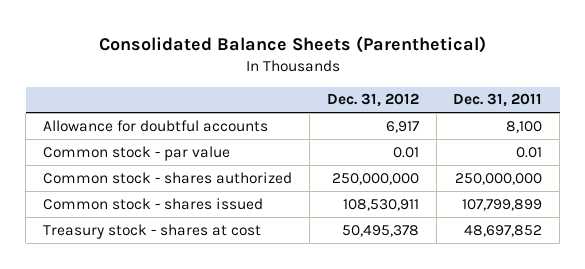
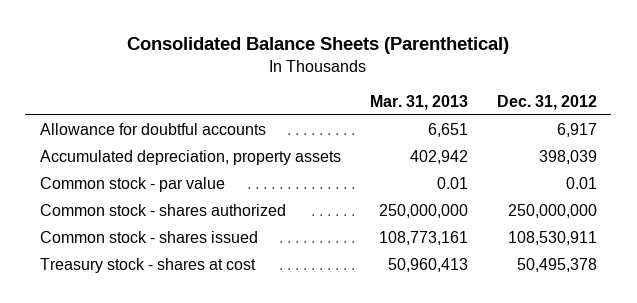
- | Dec. 31, 2012 | Dec. 31, 2011
+ | Mar. 31, 2013 | Dec. 31, 2012
+ Accumulated depreciation, property assets | 402,942 | 398,039

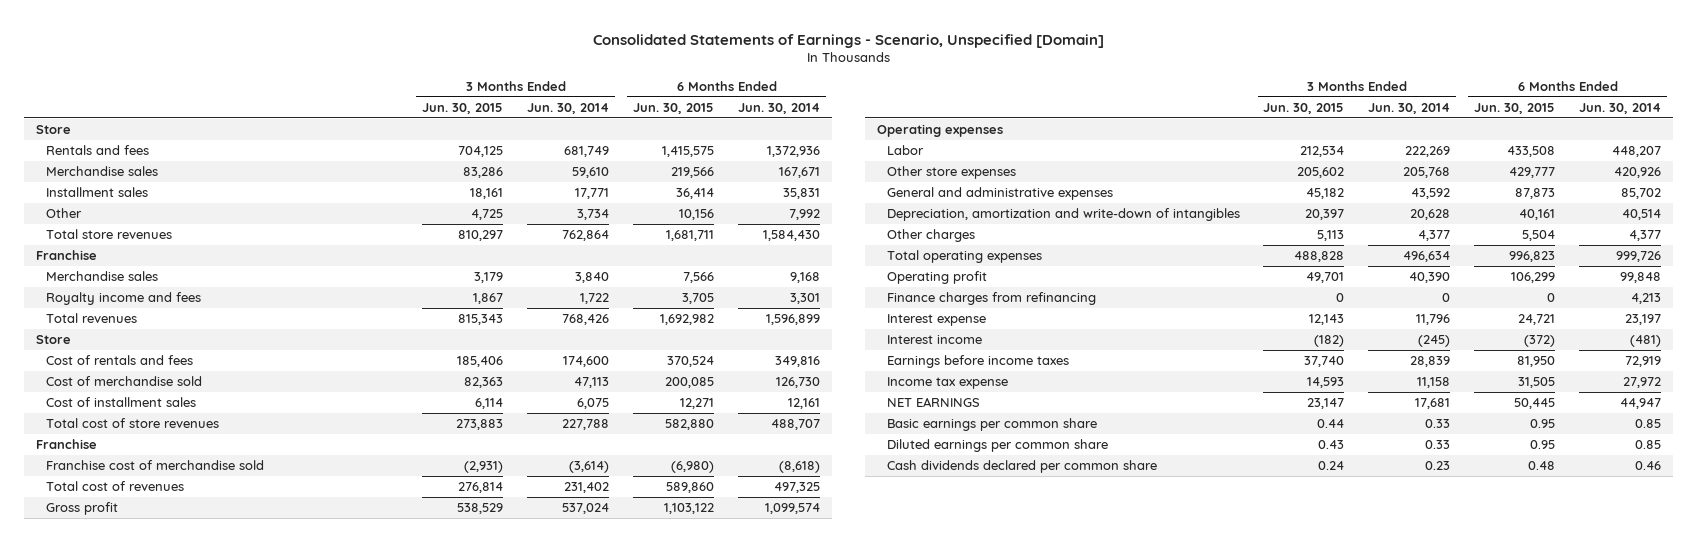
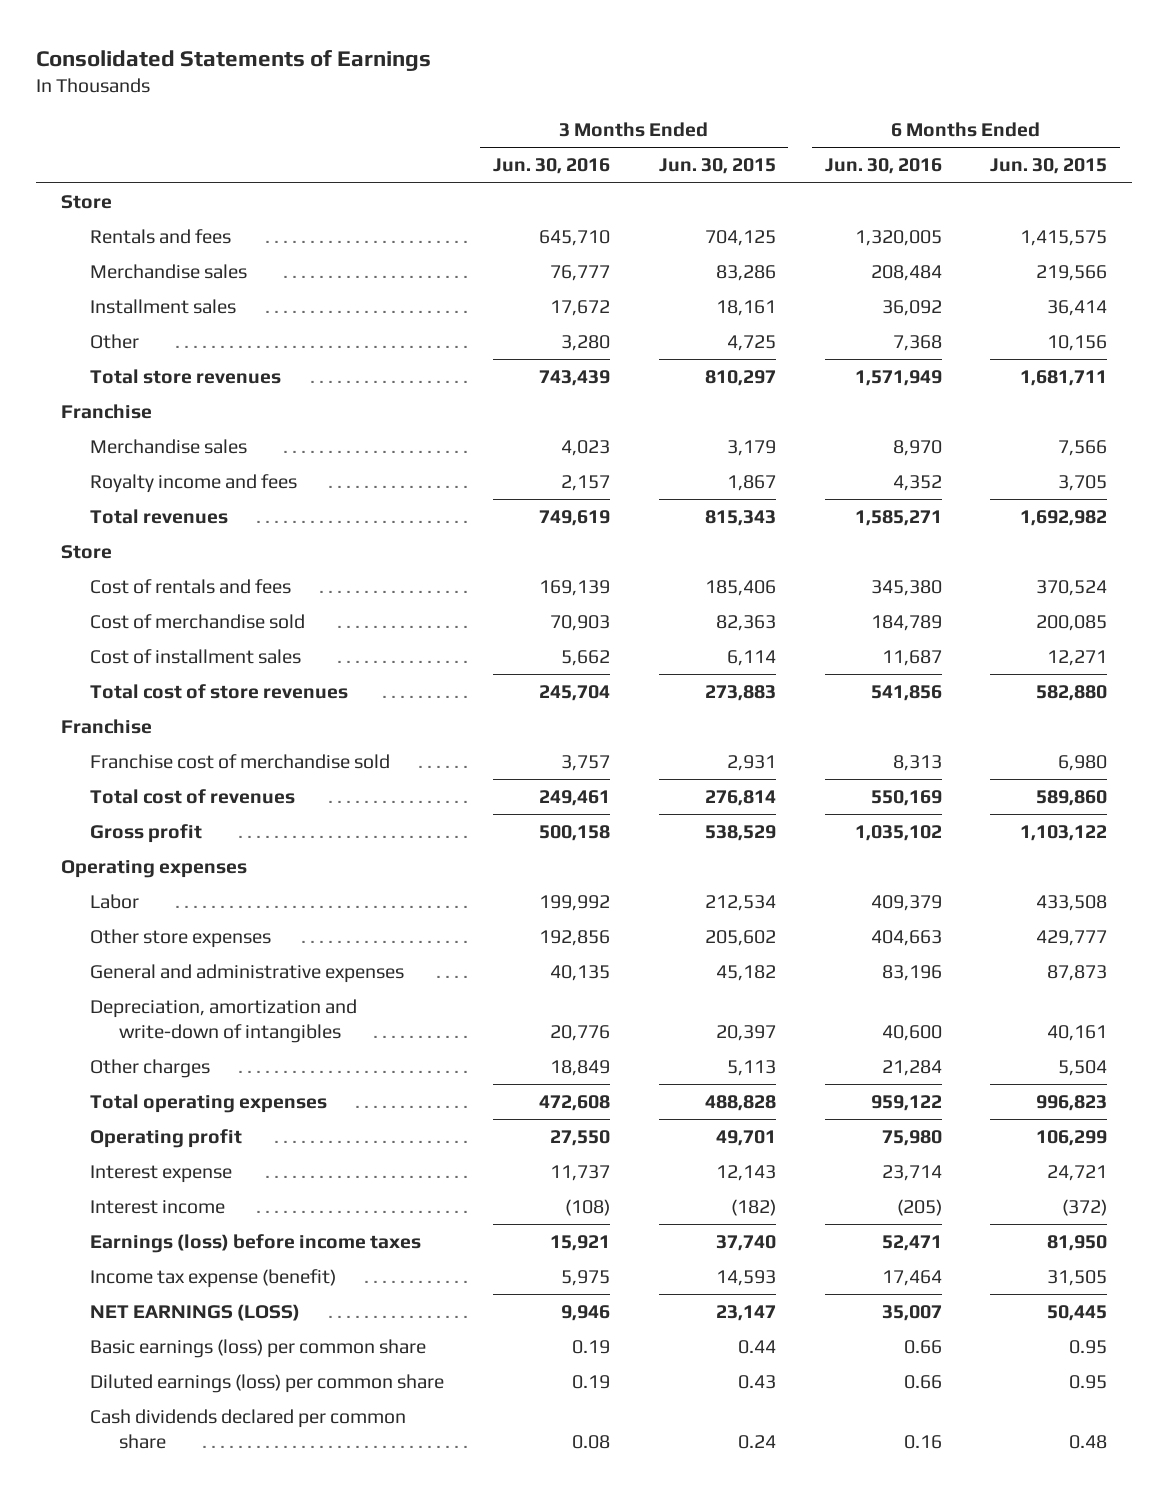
- Consolidated Statements of Earnings - Scenario, Unspecified [Domain]
+ Consolidated Statements of Earnings
- | 3 Months Ended Jun. 30, 2015 | 3 Months Ended Jun. 30, 2014 | 6 Months Ended Jun. 30, 2015 | 6 Months Ended Jun. 30, 2014
+ | 3 Months Ended Jun. 30, 2016 | 3 Months Ended Jun. 30, 2015 | 6 Months Ended Jun. 30, 2016 | 6 Months Ended Jun. 30, 2015
- Franchise cost of merchandise sold | (2,931) | (3,614) | (6,980) | (8,618)
+ Franchise cost of merchandise sold | 3,757 | 2,931 | 8,313 | 6,980
- Finance charges from refinancing | 0 | 0 | 0 | 4,213
- Earnings before income taxes | 37,740 | 28,839 | 81,950 | 72,919
- Income tax expense | 14,593 | 11,158 | 31,505 | 27,972
- NET EARNINGS | 23,147 | 17,681 | 50,445 | 44,947
- Basic earnings per common share | 0.44 | 0.33 | 0.95 | 0.85
- Diluted earnings per common share | 0.43 | 0.33 | 0.95 | 0.85
+ Earnings (loss) before income taxes | 15,921 | 37,740 | 52,471 | 81,950
+ Income tax expense (benefit) | 5,975 | 14,593 | 17,464 | 31,505
+ NET EARNINGS (LOSS) | 9,946 | 23,147 | 35,007 | 50,445
+ Basic earnings (loss) per common share | 0.19 | 0.44 | 0.66 | 0.95
+ Diluted earnings (loss) per common share | 0.19 | 0.43 | 0.66 | 0.95

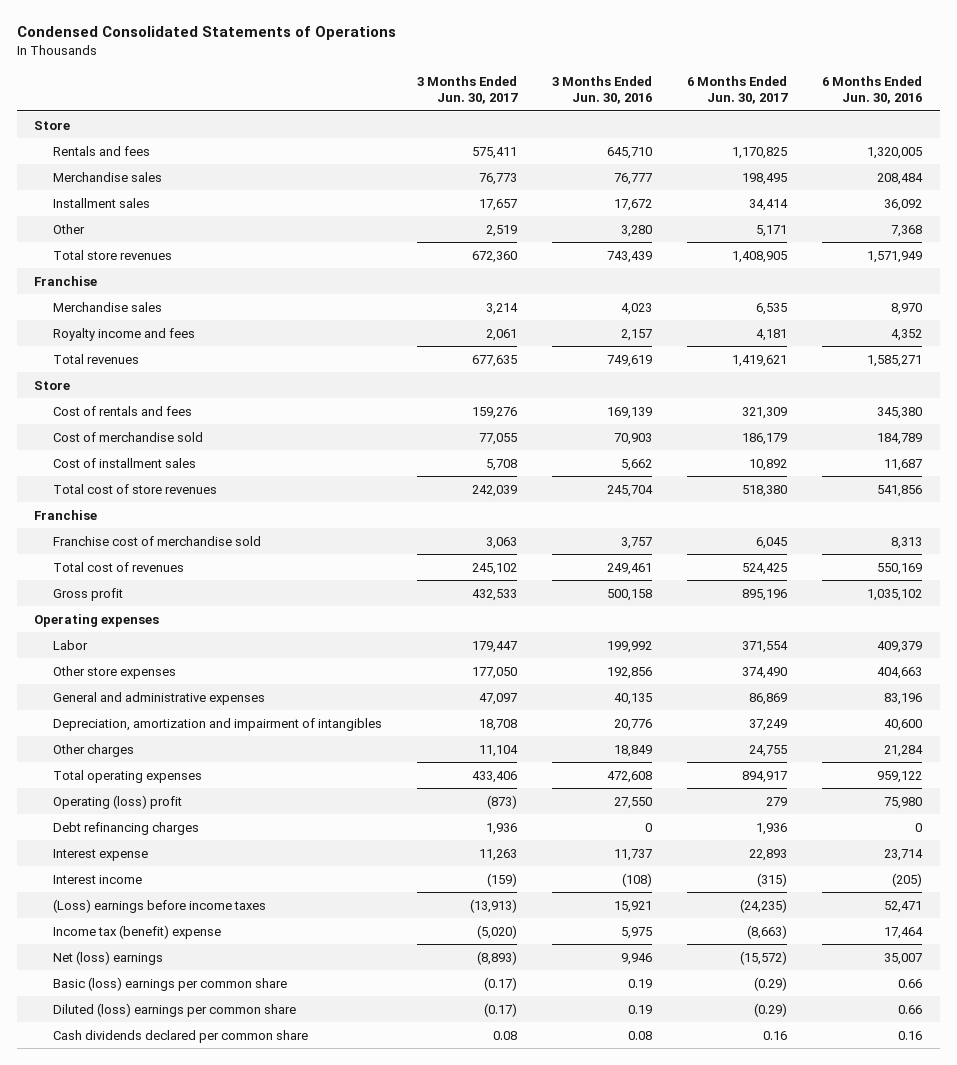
- Consolidated Statements of Earnings
+ Condensed Consolidated Statements of Operations
- | 3 Months Ended Jun. 30, 2016 | 3 Months Ended Jun. 30, 2015 | 6 Months Ended Jun. 30, 2016 | 6 Months Ended Jun. 30, 2015
+ | 3 Months Ended Jun. 30, 2017 | 3 Months Ended Jun. 30, 2016 | 6 Months Ended Jun. 30, 2017 | 6 Months Ended Jun. 30, 2016
- Depreciation, amortization and write-down of intangibles | 20,776 | 20,397 | 40,600 | 40,161
+ Depreciation, amortization and impairment of intangibles | 18,708 | 20,776 | 37,249 | 40,600
- Operating profit | 27,550 | 49,701 | 75,980 | 106,299
+ Operating (loss) profit | (873) | 27,550 | 279 | 75,980
+ Debt refinancing charges | 1,936 | 0 | 1,936 | 0
- Earnings (loss) before income taxes | 15,921 | 37,740 | 52,471 | 81,950
- Income tax expense (benefit) | 5,975 | 14,593 | 17,464 | 31,505
- NET EARNINGS (LOSS) | 9,946 | 23,147 | 35,007 | 50,445
- Basic earnings (loss) per common share | 0.19 | 0.44 | 0.66 | 0.95
- Diluted earnings (loss) per common share | 0.19 | 0.43 | 0.66 | 0.95
+ (Loss) earnings before income taxes | (13,913) | 15,921 | (24,235) | 52,471
+ Income tax (benefit) expense | (5,020) | 5,975 | (8,663) | 17,464
+ Net (loss) earnings | (8,893) | 9,946 | (15,572) | 35,007
+ Basic (loss) earnings per common share | (0.17) | 0.19 | (0.29) | 0.66
+ Diluted (loss) earnings per common share | (0.17) | 0.19 | (0.29) | 0.66

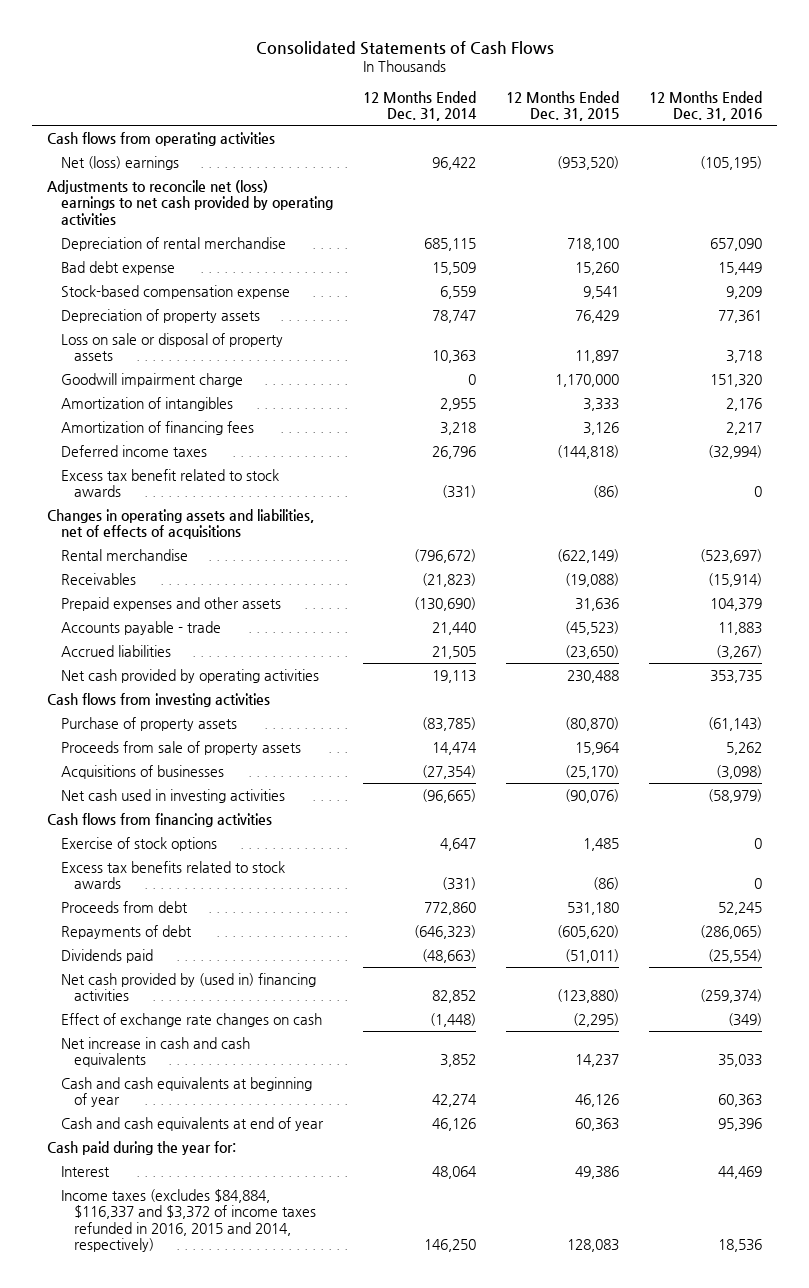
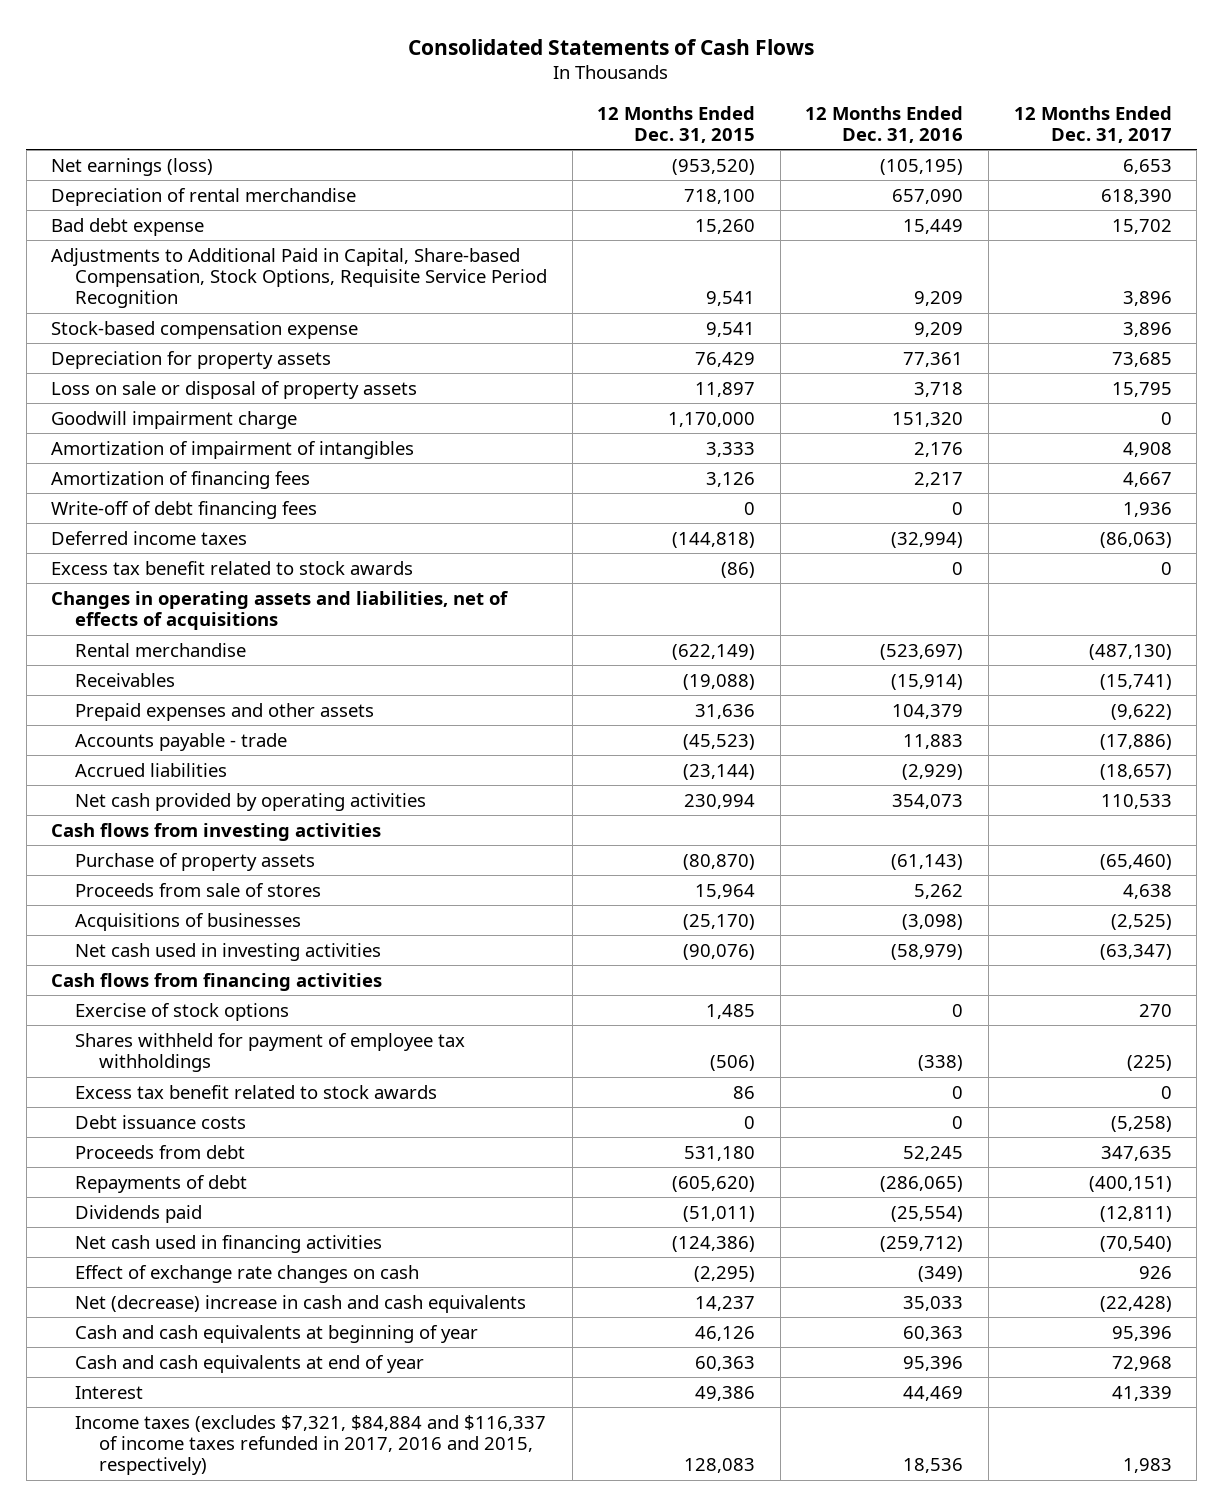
- | 12 Months Ended Dec. 31, 2014 | 12 Months Ended Dec. 31, 2015 | 12 Months Ended Dec. 31, 2016
+ | 12 Months Ended Dec. 31, 2015 | 12 Months Ended Dec. 31, 2016 | 12 Months Ended Dec. 31, 2017
- Cash flows from operating activities
- Net (loss) earnings | 96,422 | (953,520) | (105,195)
- Adjustments to reconcile net (loss) earnings to net cash provided by operating activities
+ Net earnings (loss) | (953,520) | (105,195) | 6,653
+ Adjustments to Additional Paid in Capital, Share-based Compensation, Stock Options, Requisite Service Period Recognition | 9,541 | 9,209 | 3,896
- Depreciation of property assets | 78,747 | 76,429 | 77,361
+ Depreciation for property assets | 76,429 | 77,361 | 73,685
- Amortization of intangibles | 2,955 | 3,333 | 2,176
+ Amortization of impairment of intangibles | 3,333 | 2,176 | 4,908
+ Write-off of debt financing fees | 0 | 0 | 1,936
- Accrued liabilities | 21,505 | (23,650) | (3,267)
- Net cash provided by operating activities | 19,113 | 230,488 | 353,735
+ Accrued liabilities | (23,144) | (2,929) | (18,657)
+ Net cash provided by operating activities | 230,994 | 354,073 | 110,533
- Proceeds from sale of property assets | 14,474 | 15,964 | 5,262
+ Proceeds from sale of stores | 15,964 | 5,262 | 4,638
- Excess tax benefits related to stock awards | (331) | (86) | 0
+ Shares withheld for payment of employee tax withholdings | (506) | (338) | (225)
+ Excess tax benefit related to stock awards | 86 | 0 | 0
+ Debt issuance costs | 0 | 0 | (5,258)
- Net cash provided by (used in) financing activities | 82,852 | (123,880) | (259,374)
+ Net cash used in financing activities | (124,386) | (259,712) | (70,540)
- Net increase in cash and cash equivalents | 3,852 | 14,237 | 35,033
+ Net (decrease) increase in cash and cash equivalents | 14,237 | 35,033 | (22,428)
- Cash paid during the year for:
- Income taxes (excludes $84,884, $116,337 and $3,372 of income taxes refunded in 2016, 2015 and 2014, respectively) | 146,250 | 128,083 | 18,536
+ Income taxes (excludes $7,321, $84,884 and $116,337 of income taxes refunded in 2017, 2016 and 2015, respectively) | 128,083 | 18,536 | 1,983

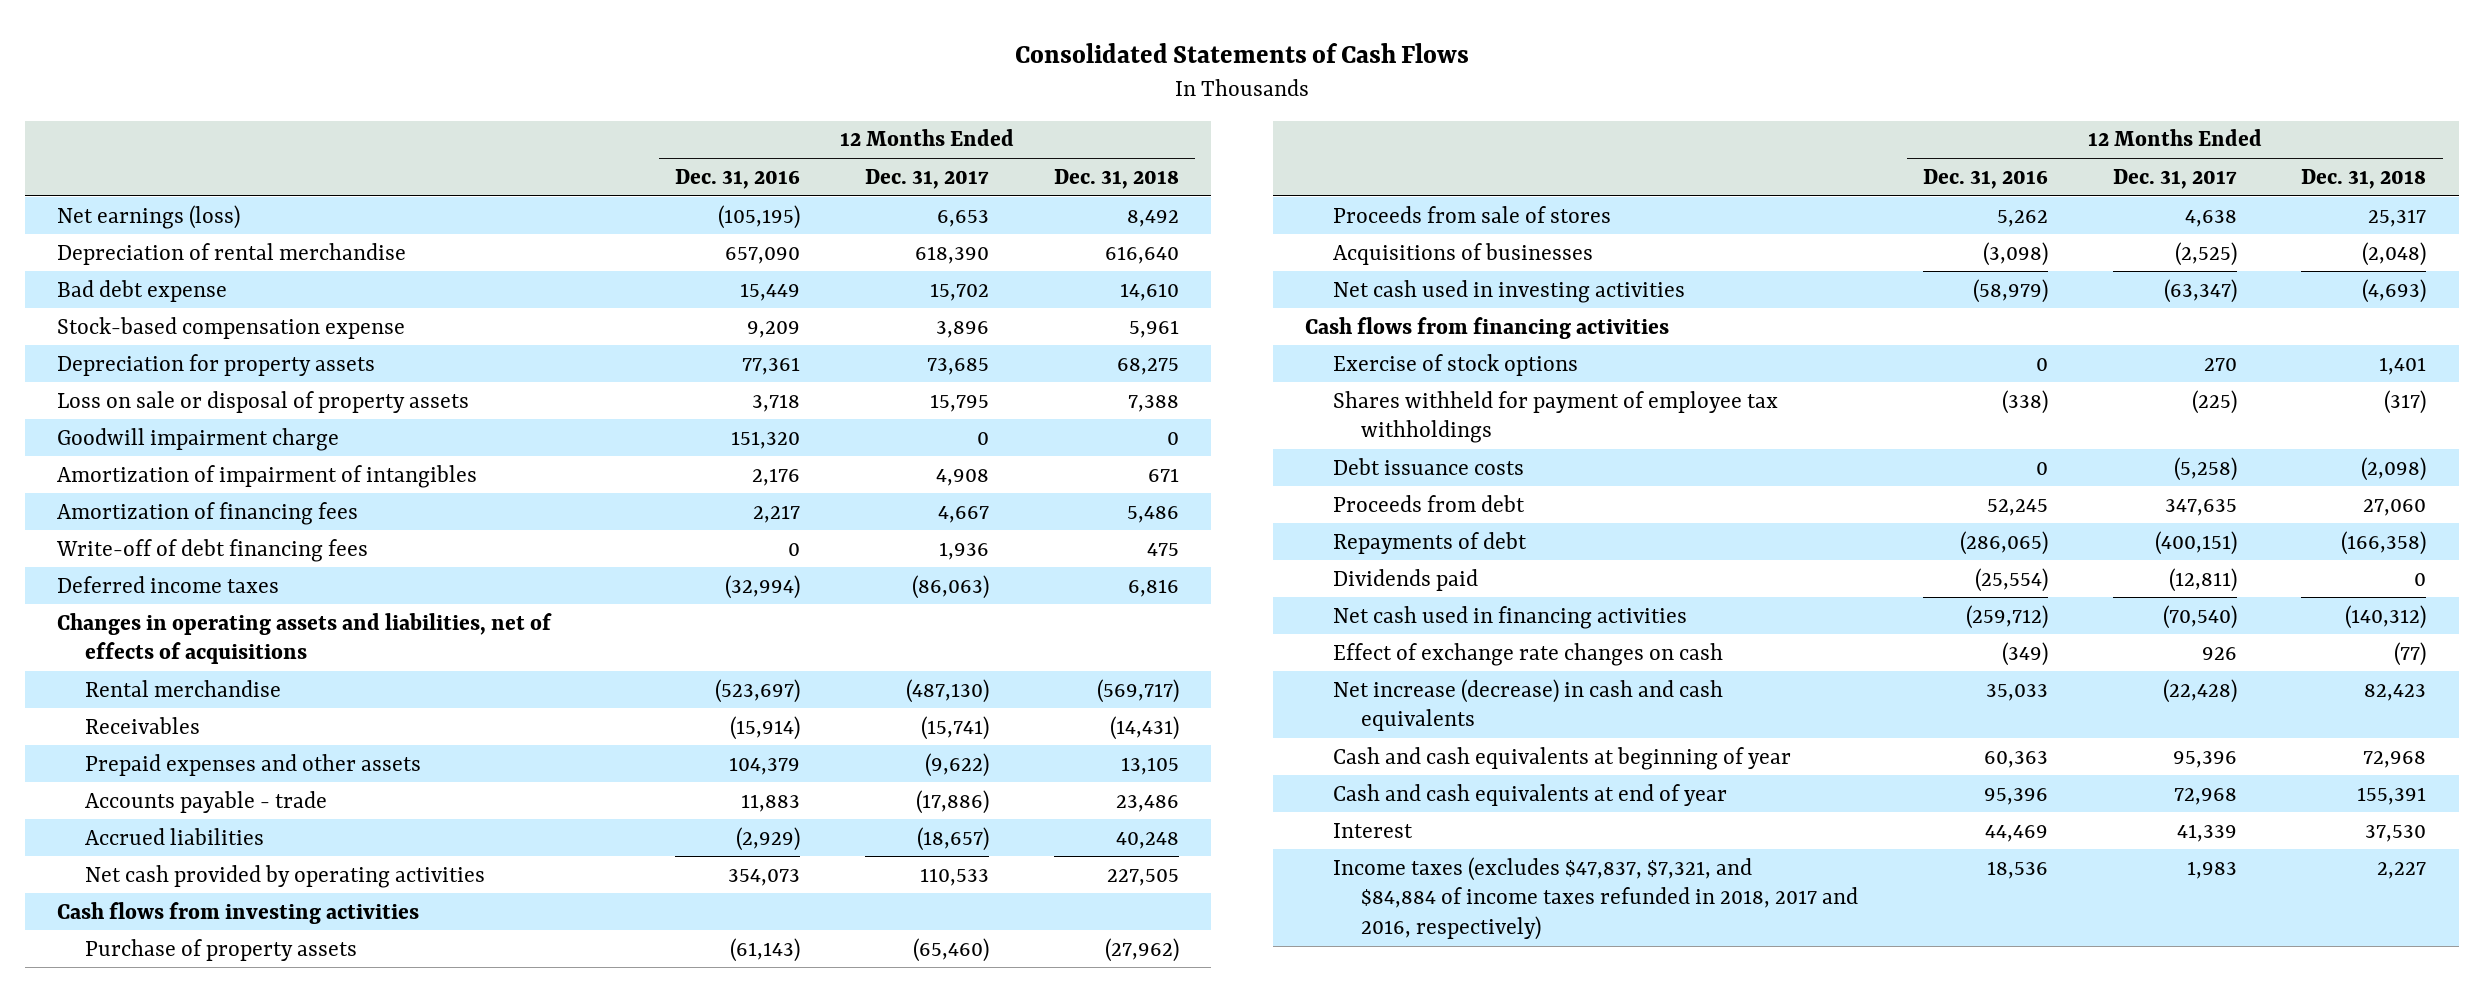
- | 12 Months Ended Dec. 31, 2015 | 12 Months Ended Dec. 31, 2016 | 12 Months Ended Dec. 31, 2017
+ | 12 Months Ended Dec. 31, 2016 | 12 Months Ended Dec. 31, 2017 | 12 Months Ended Dec. 31, 2018
- Adjustments to Additional Paid in Capital, Share-based Compensation, Stock Options, Requisite Service Period Recognition | 9,541 | 9,209 | 3,896
- Excess tax benefit related to stock awards | (86) | 0 | 0
- Excess tax benefit related to stock awards | 86 | 0 | 0
- Net (decrease) increase in cash and cash equivalents | 14,237 | 35,033 | (22,428)
+ Net increase (decrease) in cash and cash equivalents | 35,033 | (22,428) | 82,423
- Income taxes (excludes $7,321, $84,884 and $116,337 of income taxes refunded in 2017, 2016 and 2015, respectively) | 128,083 | 18,536 | 1,983
+ Income taxes (excludes $47,837, $7,321, and $84,884 of income taxes refunded in 2018, 2017 and 2016, respectively) | 18,536 | 1,983 | 2,227

